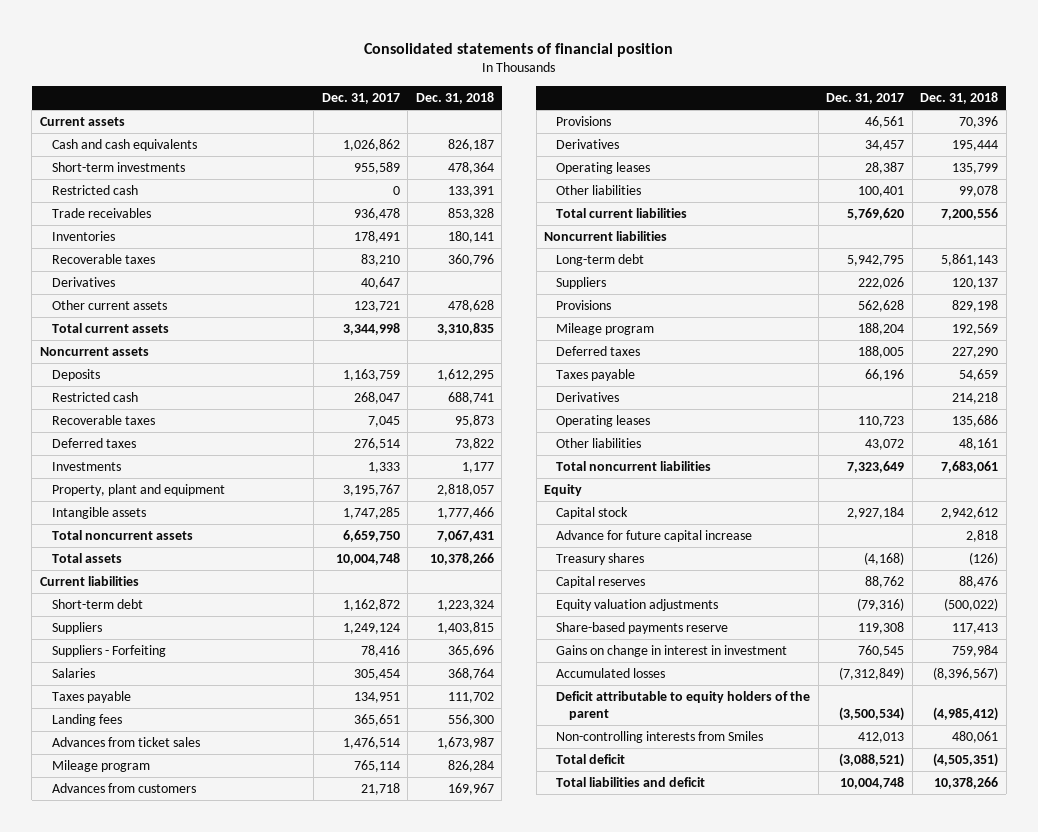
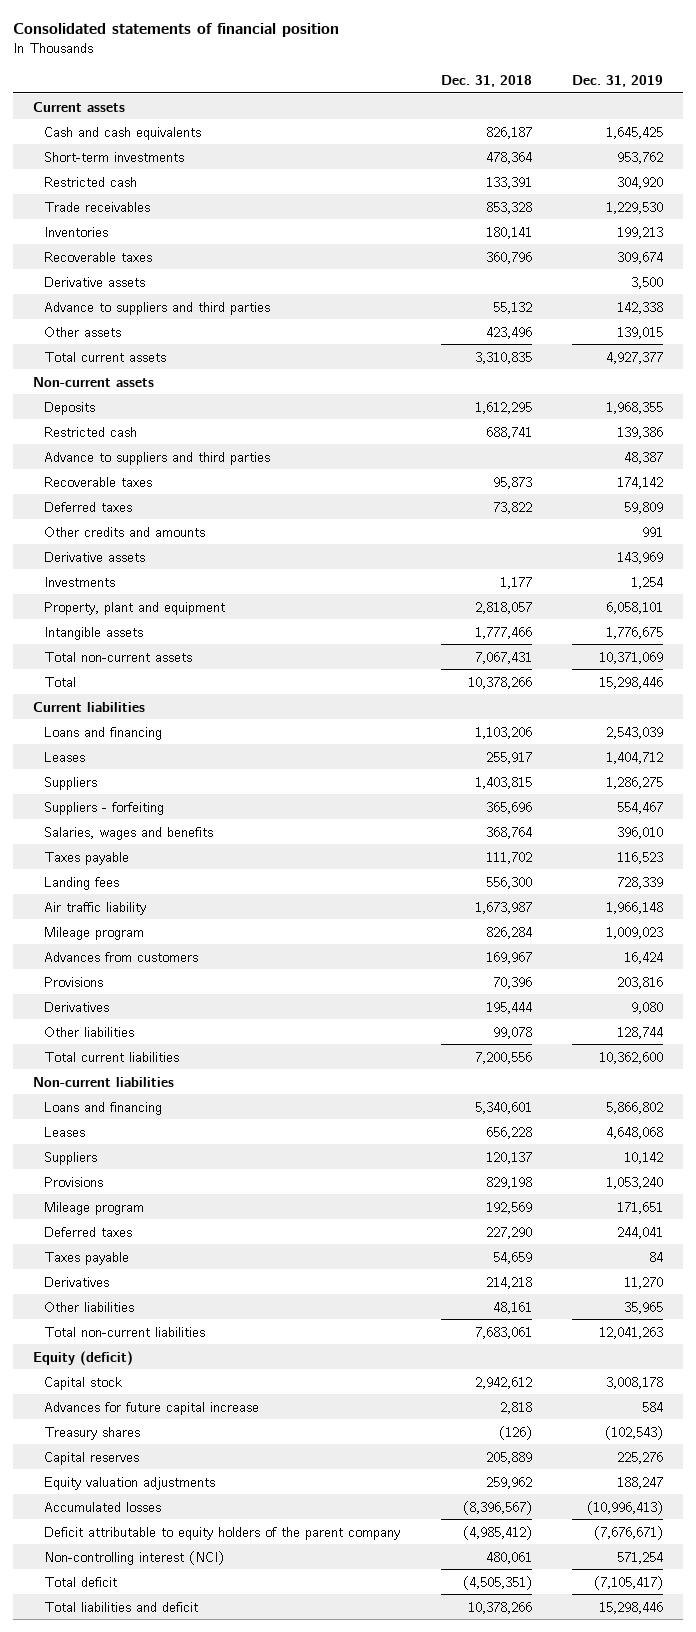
- | Dec. 31, 2017 | Dec. 31, 2018
+ | Dec. 31, 2018 | Dec. 31, 2019
- Derivatives | 40,647 |
- Other current assets | 123,721 | 478,628
+ Derivative assets | | 3,500
+ Advance to suppliers and third parties | 55,132 | 142,338
+ Other assets | 423,496 | 139,015
- Noncurrent assets
+ Non-current assets
+ Advance to suppliers and third parties | | 48,387
+ Other credits and amounts | | 991
+ Derivative assets | | 143,969
- Total noncurrent assets | 6,659,750 | 7,067,431
- Total assets | 10,004,748 | 10,378,266
+ Total non-current assets | 7,067,431 | 10,371,069
+ Total | 10,378,266 | 15,298,446
- Short-term debt | 1,162,872 | 1,223,324
+ Loans and financing | 1,103,206 | 2,543,039
+ Leases | 255,917 | 1,404,712
- Suppliers - Forfeiting | 78,416 | 365,696
- Salaries | 305,454 | 368,764
+ Suppliers - forfeiting | 365,696 | 554,467
+ Salaries, wages and benefits | 368,764 | 396,010
- Advances from ticket sales | 1,476,514 | 1,673,987
+ Air traffic liability | 1,673,987 | 1,966,148
- Operating leases | 28,387 | 135,799
- Noncurrent liabilities
- Long-term debt | 5,942,795 | 5,861,143
+ Non-current liabilities
+ Loans and financing | 5,340,601 | 5,866,802
+ Leases | 656,228 | 4,648,068
- Operating leases | 110,723 | 135,686
- Total noncurrent liabilities | 7,323,649 | 7,683,061
- Equity
+ Total non-current liabilities | 7,683,061 | 12,041,263
+ Equity (deficit)
- Advance for future capital increase | | 2,818
+ Advances for future capital increase | 2,818 | 584
- Capital reserves | 88,762 | 88,476
- Equity valuation adjustments | (79,316) | (500,022)
- Share-based payments reserve | 119,308 | 117,413
- Gains on change in interest in investment | 760,545 | 759,984
+ Capital reserves | 205,889 | 225,276
+ Equity valuation adjustments | 259,962 | 188,247
- Deficit attributable to equity holders of the parent | (3,500,534) | (4,985,412)
- Non-controlling interests from Smiles | 412,013 | 480,061
+ Deficit attributable to equity holders of the parent company | (4,985,412) | (7,676,671)
+ Non-controlling interest (NCI) | 480,061 | 571,254

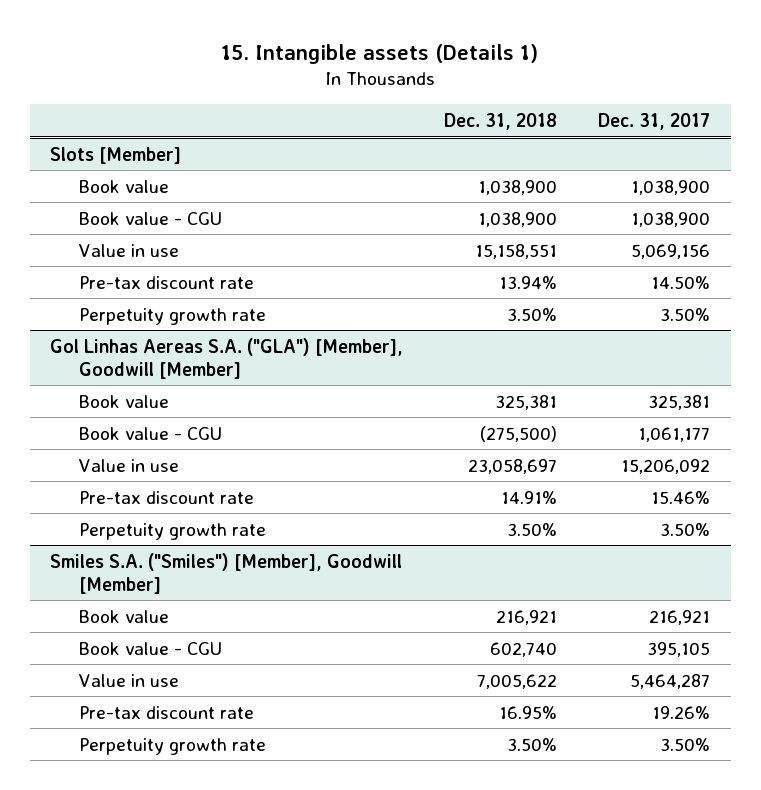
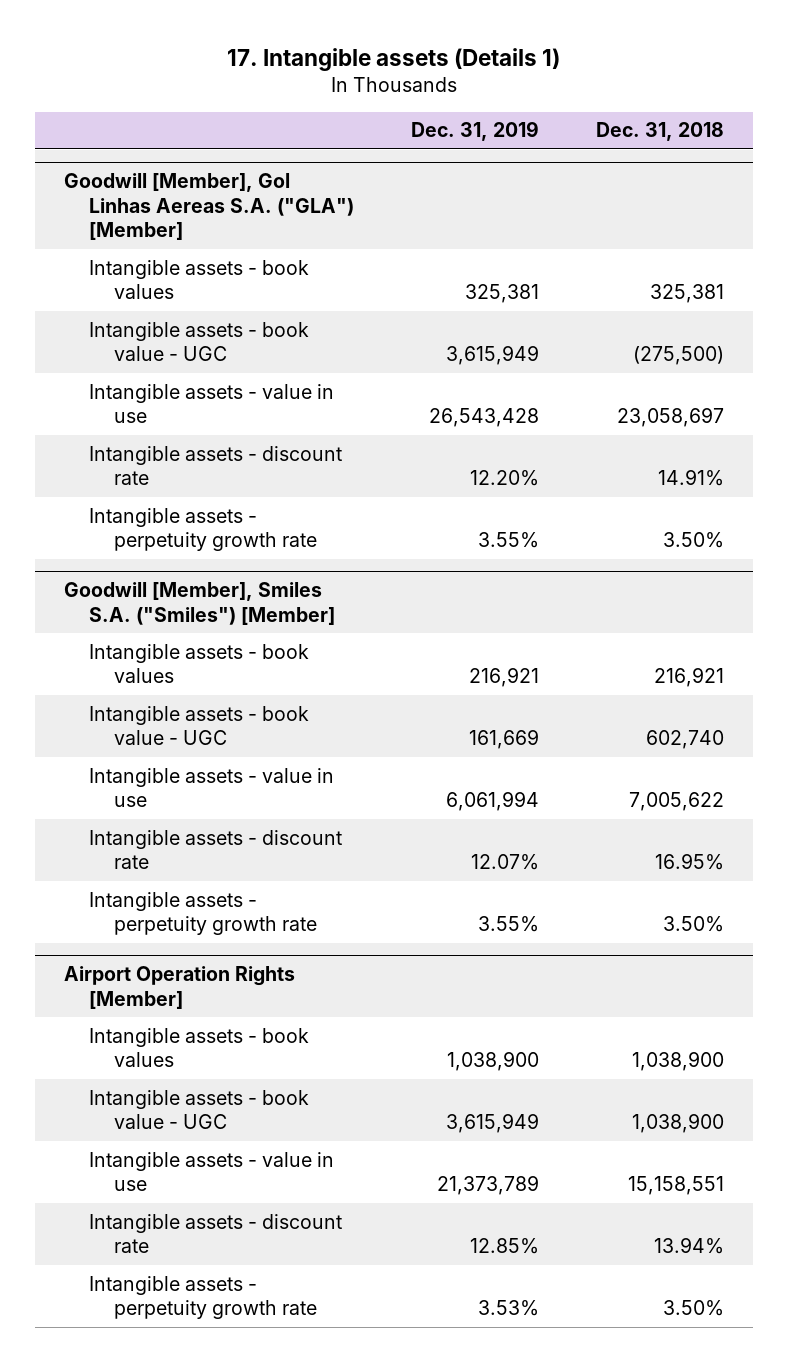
- 15. Intangible assets (Details 1)
+ 17. Intangible assets (Details 1)
- | Dec. 31, 2018 | Dec. 31, 2017
+ | Dec. 31, 2019 | Dec. 31, 2018
- Slots [Member]
- Book value | 1,038,900 | 1,038,900
- Book value - CGU | 1,038,900 | 1,038,900
- Value in use | 15,158,551 | 5,069,156
- Pre-tax discount rate | 13.94% | 14.50%
- Perpetuity growth rate | 3.50% | 3.50%
- Gol Linhas Aereas S.A. ("GLA") [Member], Goodwill [Member]
- Book value | 325,381 | 325,381
- Book value - CGU | (275,500) | 1,061,177
- Value in use | 23,058,697 | 15,206,092
- Pre-tax discount rate | 14.91% | 15.46%
- Perpetuity growth rate | 3.50% | 3.50%
- Smiles S.A. ("Smiles") [Member], Goodwill [Member]
- Book value | 216,921 | 216,921
- Book value - CGU | 602,740 | 395,105
- Value in use | 7,005,622 | 5,464,287
- Pre-tax discount rate | 16.95% | 19.26%
- Perpetuity growth rate | 3.50% | 3.50%
+ Goodwill [Member], Gol Linhas Aereas S.A. ("GLA") [Member]
+ Intangible assets - book values | 325,381 | 325,381
+ Intangible assets - book value - UGC | 3,615,949 | (275,500)
+ Intangible assets - value in use | 26,543,428 | 23,058,697
+ Intangible assets - discount rate | 12.20% | 14.91%
+ Intangible assets - perpetuity growth rate | 3.55% | 3.50%
+ Goodwill [Member], Smiles S.A. ("Smiles") [Member]
+ Intangible assets - book values | 216,921 | 216,921
+ Intangible assets - book value - UGC | 161,669 | 602,740
+ Intangible assets - value in use | 6,061,994 | 7,005,622
+ Intangible assets - discount rate | 12.07% | 16.95%
+ Intangible assets - perpetuity growth rate | 3.55% | 3.50%
+ Airport Operation Rights [Member]
+ Intangible assets - book values | 1,038,900 | 1,038,900
+ Intangible assets - book value - UGC | 3,615,949 | 1,038,900
+ Intangible assets - value in use | 21,373,789 | 15,158,551
+ Intangible assets - discount rate | 12.85% | 13.94%
+ Intangible assets - perpetuity growth rate | 3.53% | 3.50%

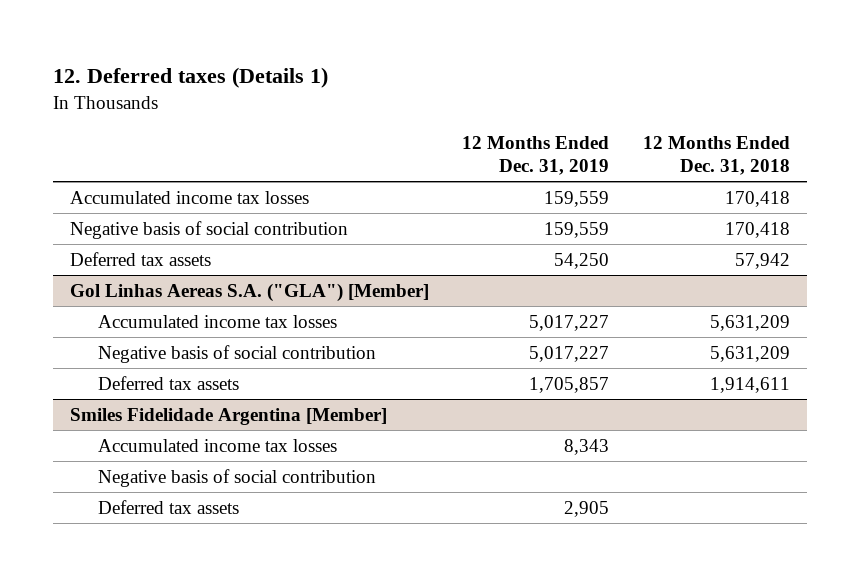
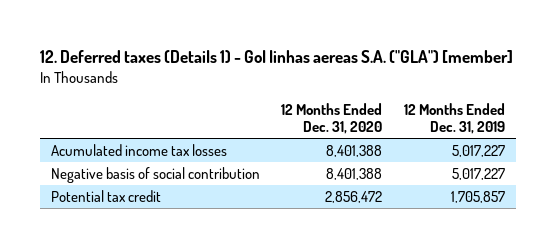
- 12. Deferred taxes (Details 1)
+ 12. Deferred taxes (Details 1) - Gol linhas aereas S.A. ("GLA") [member]
- | 12 Months Ended Dec. 31, 2019 | 12 Months Ended Dec. 31, 2018
+ | 12 Months Ended Dec. 31, 2020 | 12 Months Ended Dec. 31, 2019
- Accumulated income tax losses | 159,559 | 170,418
- Negative basis of social contribution | 159,559 | 170,418
- Deferred tax assets | 54,250 | 57,942
- Gol Linhas Aereas S.A. ("GLA") [Member]
- Accumulated income tax losses | 5,017,227 | 5,631,209
+ Acumulated income tax losses | 8,401,388 | 5,017,227
- Deferred tax assets | 1,705,857 | 1,914,611
- Smiles Fidelidade Argentina [Member]
- Accumulated income tax losses | 8,343 |
- Negative basis of social contribution
- Deferred tax assets | 2,905 |
+ Potential tax credit | 2,856,472 | 1,705,857

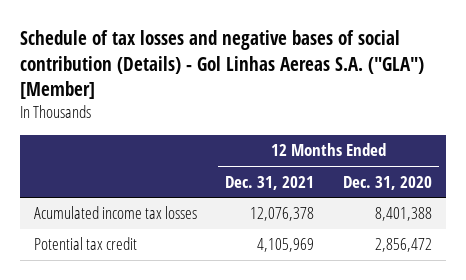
- 12. Deferred taxes (Details 1) - Gol linhas aereas S.A. ("GLA") [member]
+ Schedule of tax losses and negative bases of social contribution (Details) - Gol Linhas Aereas S.A. ("GLA") [Member]
- | 12 Months Ended Dec. 31, 2020 | 12 Months Ended Dec. 31, 2019
+ | 12 Months Ended Dec. 31, 2021 | 12 Months Ended Dec. 31, 2020
- Negative basis of social contribution | 8,401,388 | 5,017,227

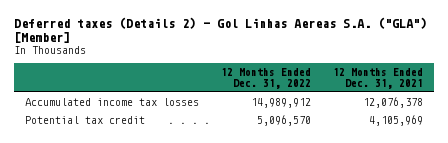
- Schedule of tax losses and negative bases of social contribution (Details) - Gol Linhas Aereas S.A. ("GLA") [Member]
+ Deferred taxes (Details 2) - Gol Linhas Aereas S.A. ("GLA") [Member]
- | 12 Months Ended Dec. 31, 2021 | 12 Months Ended Dec. 31, 2020
+ | 12 Months Ended Dec. 31, 2022 | 12 Months Ended Dec. 31, 2021
- Acumulated income tax losses | 12,076,378 | 8,401,388
+ Accumulated income tax losses | 14,989,912 | 12,076,378

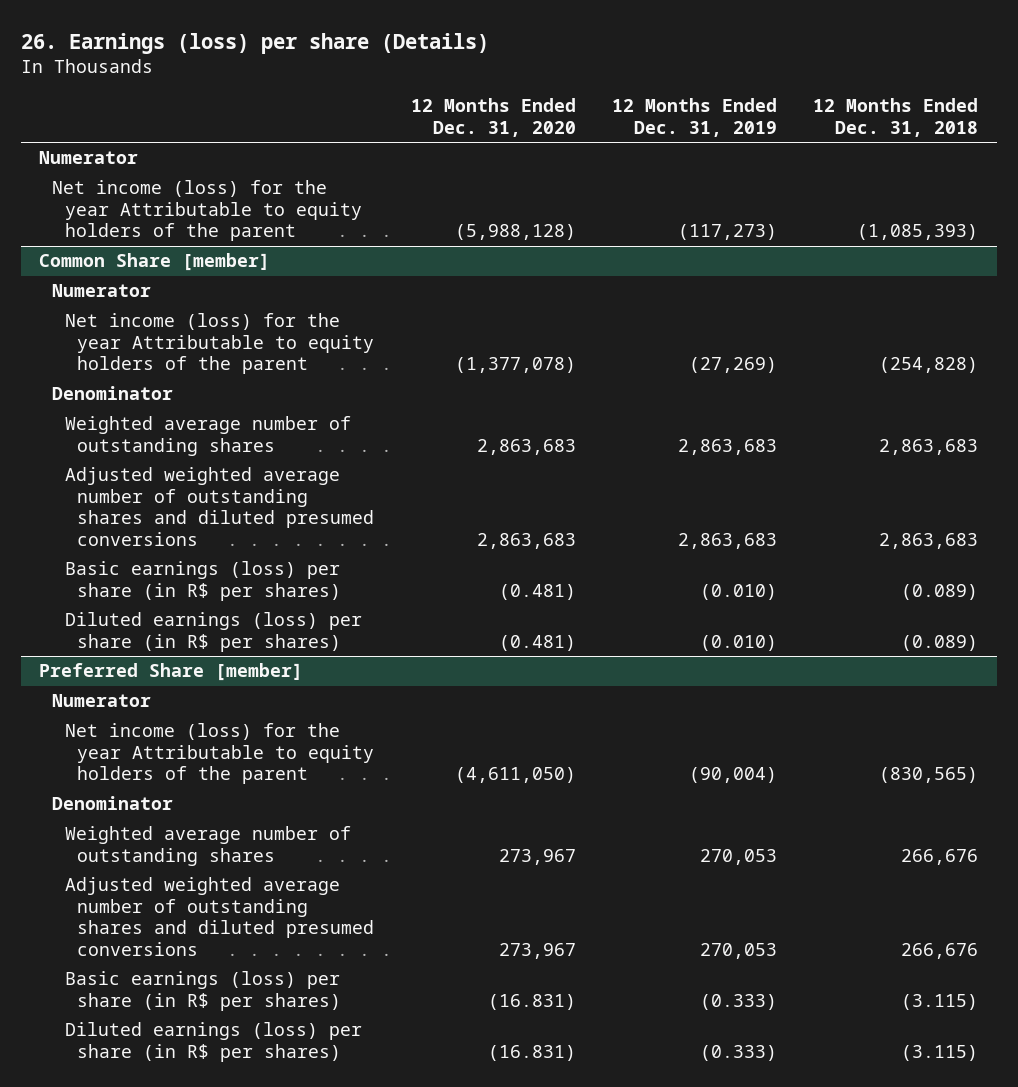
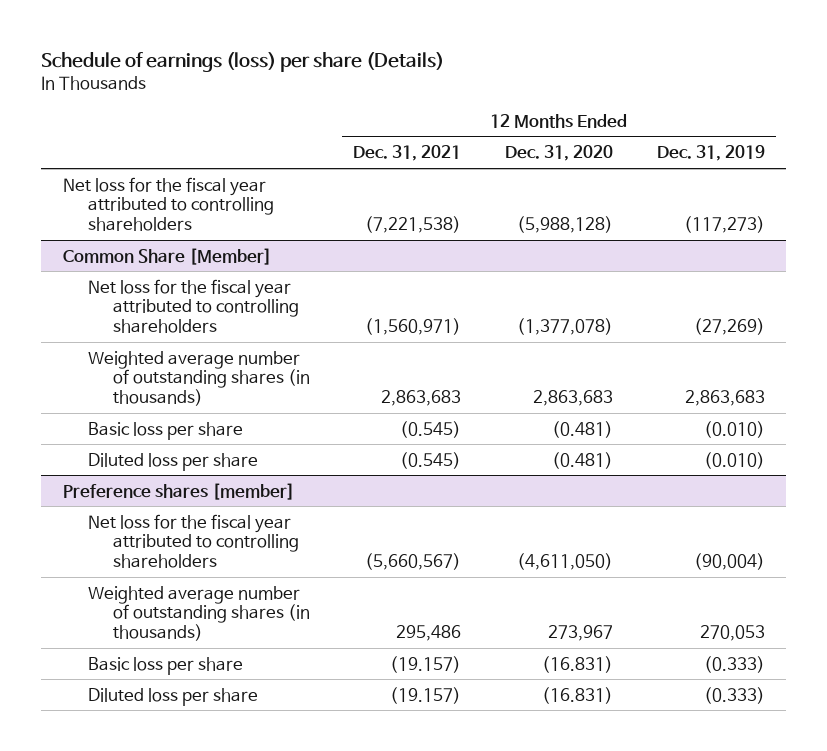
- 26. Earnings (loss) per share (Details)
+ Schedule of earnings (loss) per share (Details)
- | 12 Months Ended Dec. 31, 2020 | 12 Months Ended Dec. 31, 2019 | 12 Months Ended Dec. 31, 2018
+ | 12 Months Ended Dec. 31, 2021 | 12 Months Ended Dec. 31, 2020 | 12 Months Ended Dec. 31, 2019
- Numerator
- Net income (loss) for the year Attributable to equity holders of the parent | (5,988,128) | (117,273) | (1,085,393)
- Common Share [member]
- Numerator
- Net income (loss) for the year Attributable to equity holders of the parent | (1,377,078) | (27,269) | (254,828)
- Denominator
- Weighted average number of outstanding shares | 2,863,683 | 2,863,683 | 2,863,683
- Adjusted weighted average number of outstanding shares and diluted presumed conversions | 2,863,683 | 2,863,683 | 2,863,683
- Basic earnings (loss) per share (in R$ per shares) | (0.481) | (0.010) | (0.089)
- Diluted earnings (loss) per share (in R$ per shares) | (0.481) | (0.010) | (0.089)
- Preferred Share [member]
- Numerator
- Net income (loss) for the year Attributable to equity holders of the parent | (4,611,050) | (90,004) | (830,565)
- Denominator
- Weighted average number of outstanding shares | 273,967 | 270,053 | 266,676
- Adjusted weighted average number of outstanding shares and diluted presumed conversions | 273,967 | 270,053 | 266,676
- Basic earnings (loss) per share (in R$ per shares) | (16.831) | (0.333) | (3.115)
- Diluted earnings (loss) per share (in R$ per shares) | (16.831) | (0.333) | (3.115)
+ Net loss for the fiscal year attributed to controlling shareholders | (7,221,538) | (5,988,128) | (117,273)
+ Common Share [Member]
+ Net loss for the fiscal year attributed to controlling shareholders | (1,560,971) | (1,377,078) | (27,269)
+ Weighted average number of outstanding shares (in thousands) | 2,863,683 | 2,863,683 | 2,863,683
+ Basic loss per share | (0.545) | (0.481) | (0.010)
+ Diluted loss per share | (0.545) | (0.481) | (0.010)
+ Preference shares [member]
+ Net loss for the fiscal year attributed to controlling shareholders | (5,660,567) | (4,611,050) | (90,004)
+ Weighted average number of outstanding shares (in thousands) | 295,486 | 273,967 | 270,053
+ Basic loss per share | (19.157) | (16.831) | (0.333)
+ Diluted loss per share | (19.157) | (16.831) | (0.333)

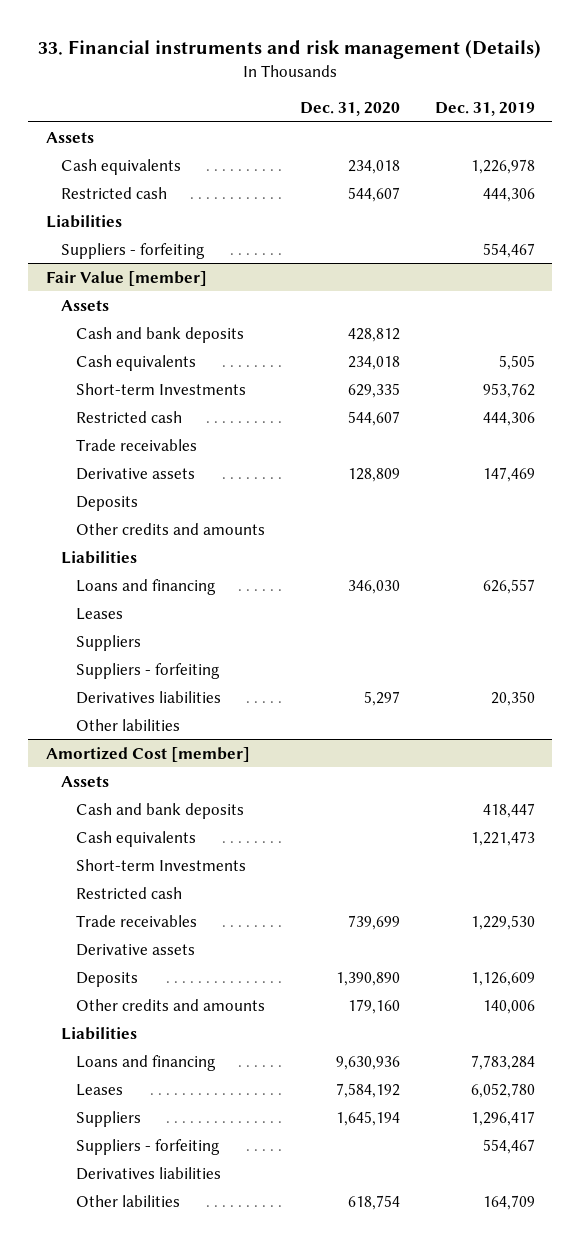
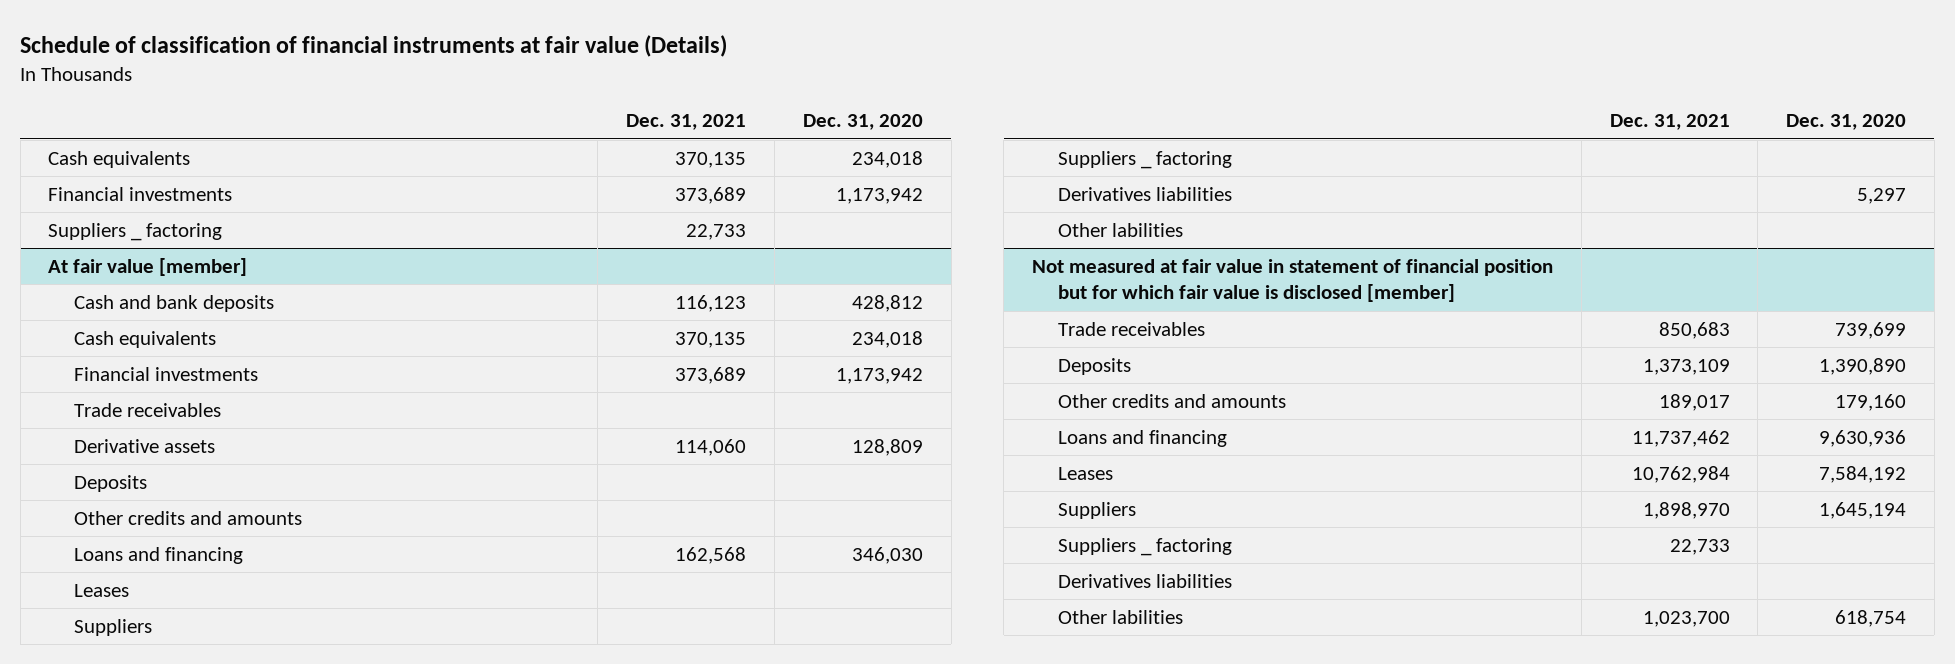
- 33. Financial instruments and risk management (Details)
+ Schedule of classification of financial instruments at fair value (Details)
- | Dec. 31, 2020 | Dec. 31, 2019
+ | Dec. 31, 2021 | Dec. 31, 2020
- Assets
- Restricted cash | 544,607 | 444,306
- Liabilities
- Suppliers - forfeiting | | 554,467
- Fair Value [member]
- Assets
+ Financial investments | 373,689 | 1,173,942
+ Suppliers _ factoring | 22,733 |
+ At fair value [member]
- Short-term Investments | 629,335 | 953,762
- Restricted cash | 544,607 | 444,306
+ Financial investments | 373,689 | 1,173,942
- Liabilities
- Suppliers - forfeiting
+ Suppliers _ factoring
- Amortized Cost [member]
- Assets
- Cash and bank deposits | | 418,447
- Cash equivalents | | 1,221,473
- Short-term Investments
- Restricted cash
+ Not measured at fair value in statement of financial position but for which fair value is disclosed [member]
- Derivative assets
- Liabilities
- Suppliers - forfeiting | | 554,467
+ Suppliers _ factoring | 22,733 |

